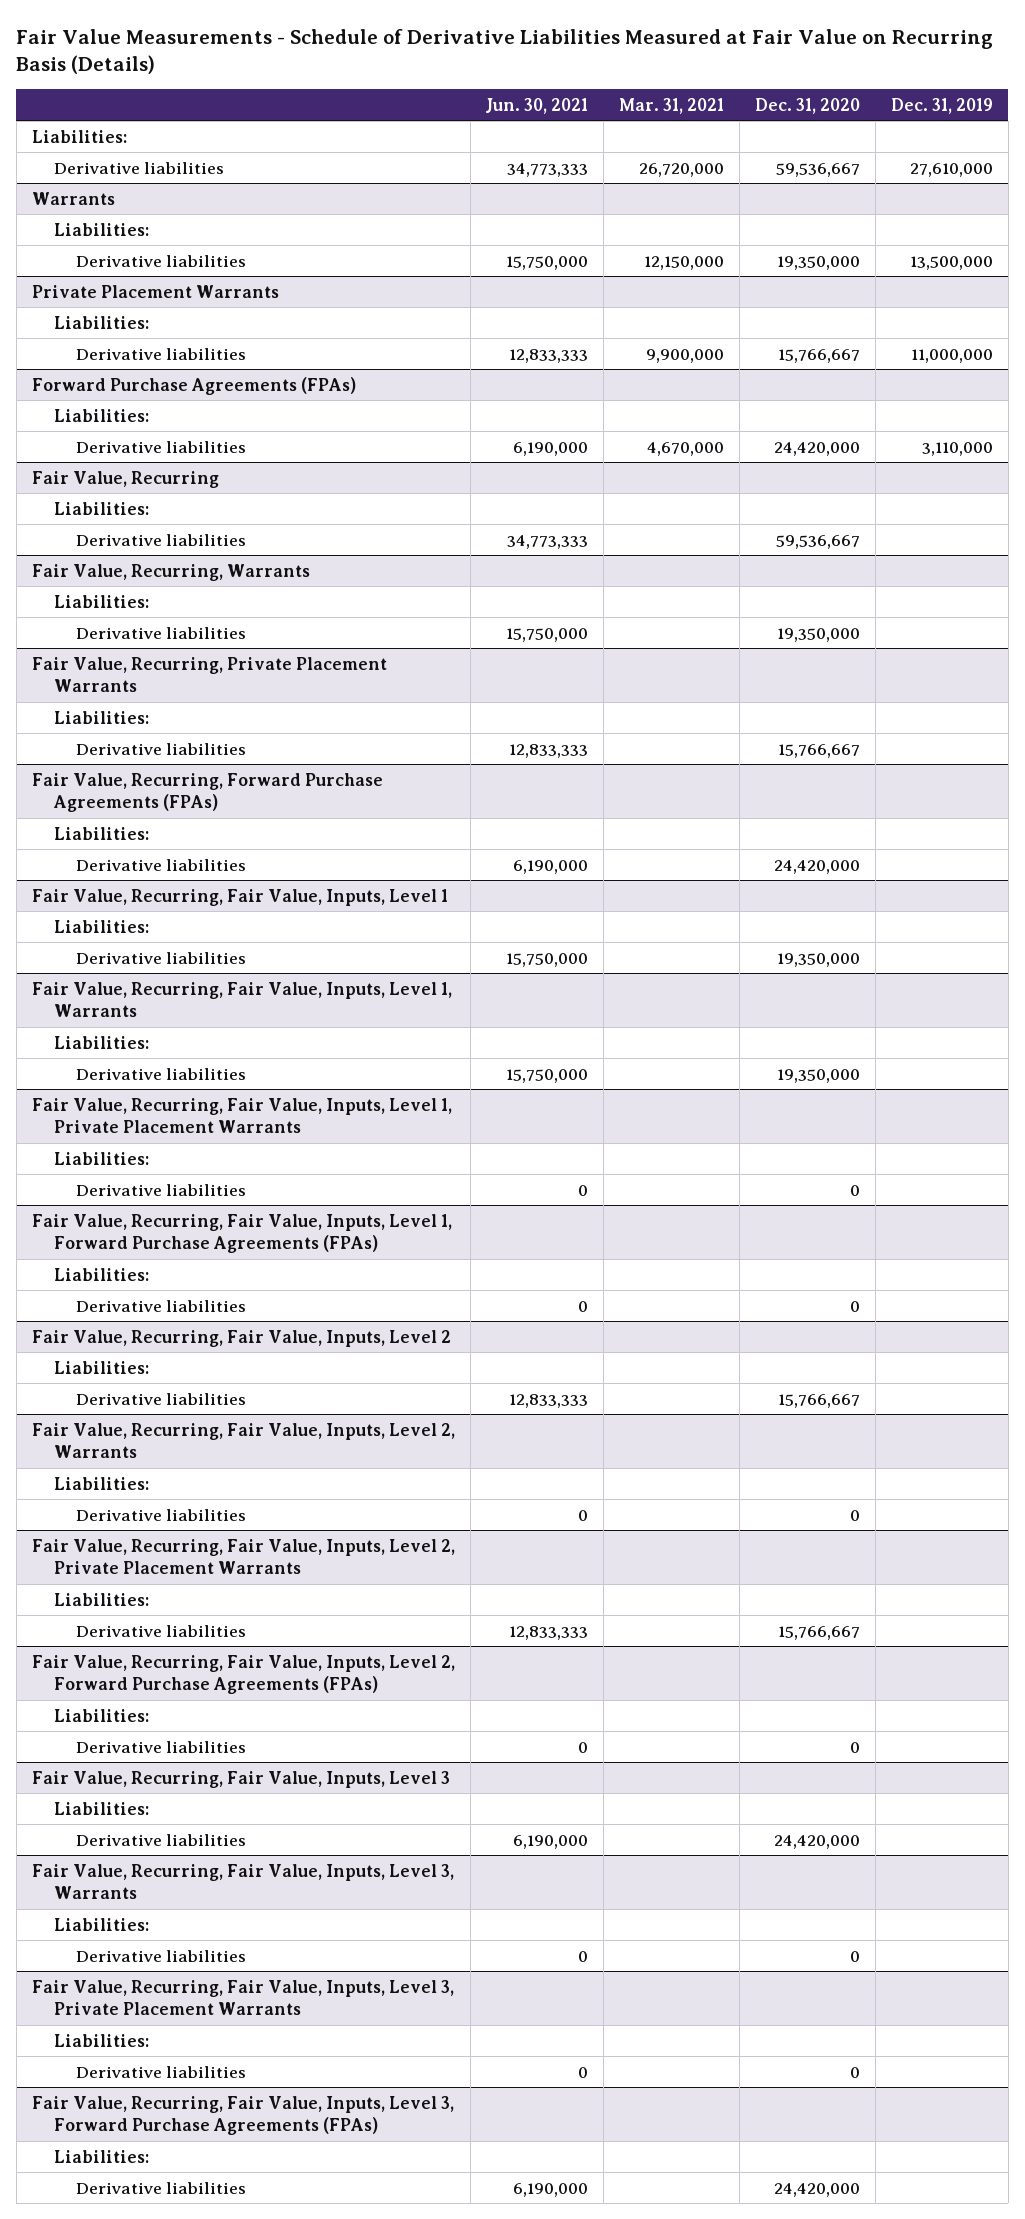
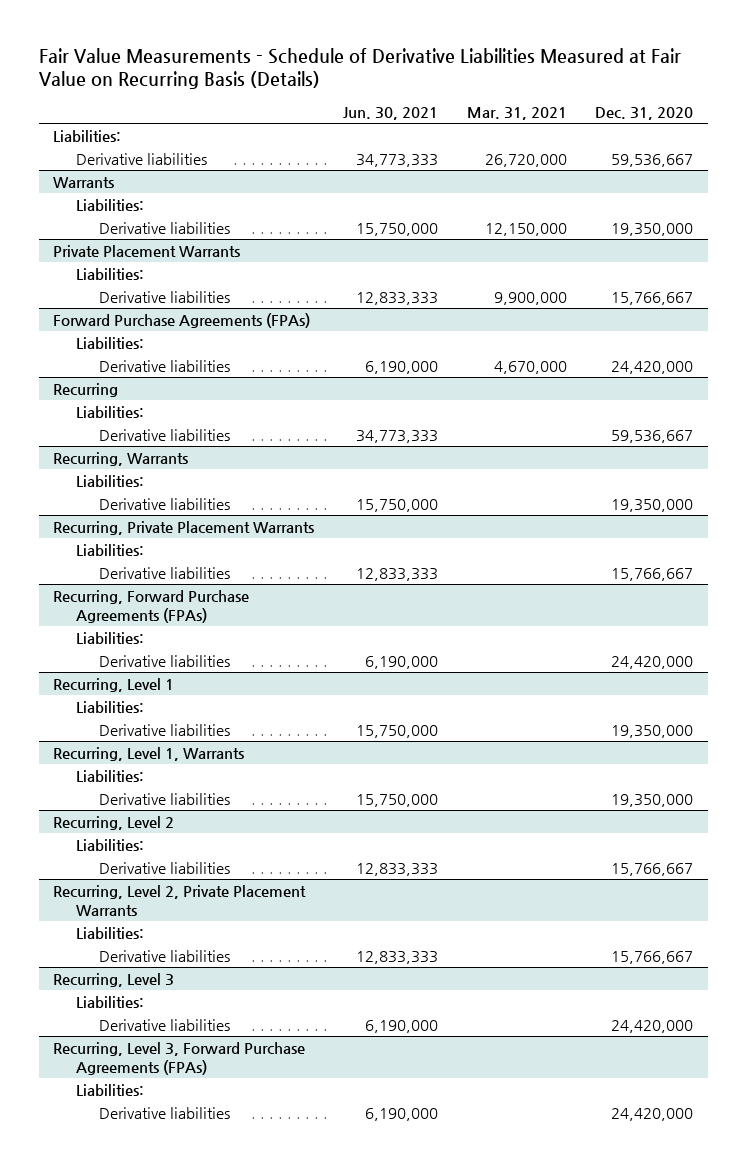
- | Jun. 30, 2021 | Mar. 31, 2021 | Dec. 31, 2020 | Dec. 31, 2019
+ | Jun. 30, 2021 | Mar. 31, 2021 | Dec. 31, 2020
- Fair Value, Recurring
+ Recurring
- Fair Value, Recurring, Warrants
+ Recurring, Warrants
- Fair Value, Recurring, Private Placement Warrants
+ Recurring, Private Placement Warrants
- Fair Value, Recurring, Forward Purchase Agreements (FPAs)
+ Recurring, Forward Purchase Agreements (FPAs)
- Fair Value, Recurring, Fair Value, Inputs, Level 1
+ Recurring, Level 1
- Fair Value, Recurring, Fair Value, Inputs, Level 1, Warrants
+ Recurring, Level 1, Warrants
- Fair Value, Recurring, Fair Value, Inputs, Level 1, Private Placement Warrants
- Liabilities:
- Derivative liabilities | 0 | | 0 |
- Fair Value, Recurring, Fair Value, Inputs, Level 1, Forward Purchase Agreements (FPAs)
- Liabilities:
- Derivative liabilities | 0 | | 0 |
- Fair Value, Recurring, Fair Value, Inputs, Level 2
+ Recurring, Level 2
- Fair Value, Recurring, Fair Value, Inputs, Level 2, Warrants
- Liabilities:
- Derivative liabilities | 0 | | 0 |
- Fair Value, Recurring, Fair Value, Inputs, Level 2, Private Placement Warrants
+ Recurring, Level 2, Private Placement Warrants
- Fair Value, Recurring, Fair Value, Inputs, Level 2, Forward Purchase Agreements (FPAs)
- Liabilities:
- Derivative liabilities | 0 | | 0 |
- Fair Value, Recurring, Fair Value, Inputs, Level 3
+ Recurring, Level 3
- Fair Value, Recurring, Fair Value, Inputs, Level 3, Warrants
- Liabilities:
- Derivative liabilities | 0 | | 0 |
- Fair Value, Recurring, Fair Value, Inputs, Level 3, Private Placement Warrants
- Liabilities:
- Derivative liabilities | 0 | | 0 |
- Fair Value, Recurring, Fair Value, Inputs, Level 3, Forward Purchase Agreements (FPAs)
+ Recurring, Level 3, Forward Purchase Agreements (FPAs)

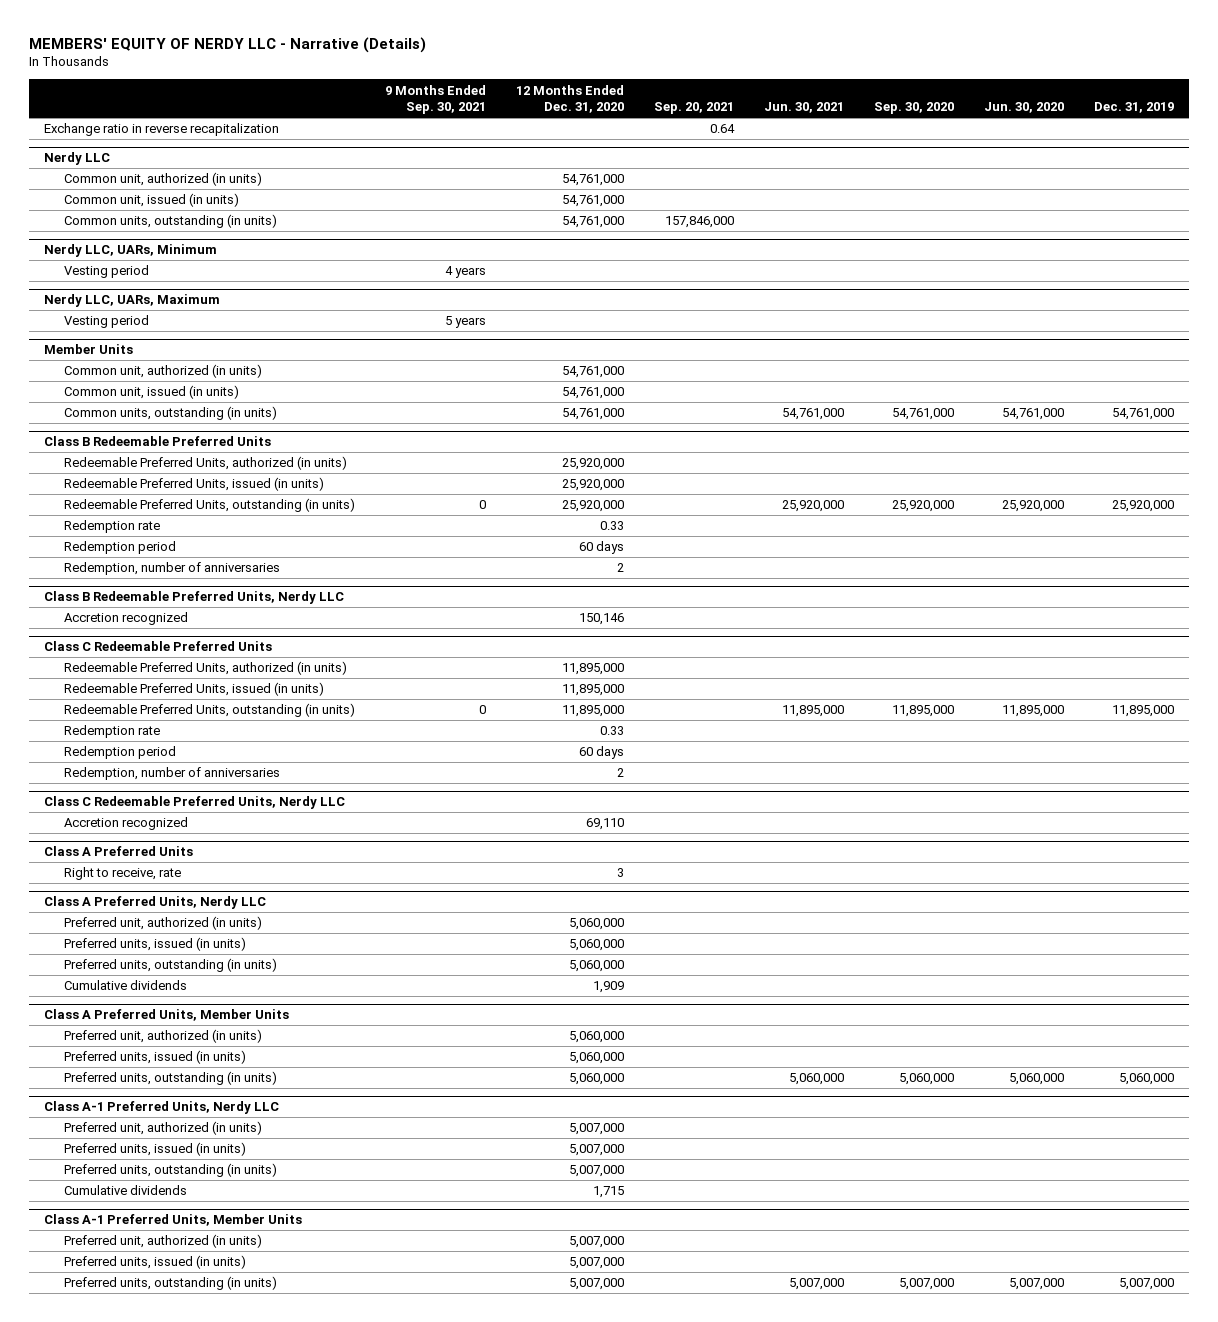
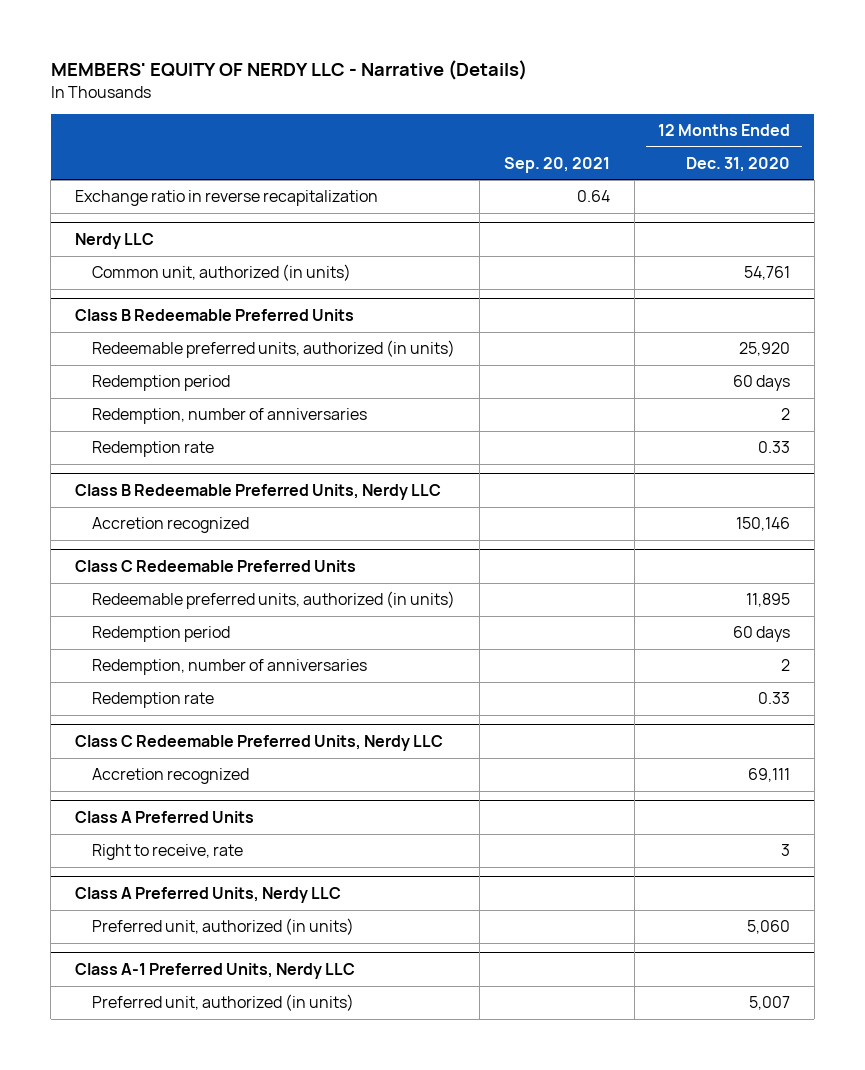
- | 9 Months Ended Sep. 30, 2021 | 12 Months Ended Dec. 31, 2020 | Sep. 20, 2021 | Jun. 30, 2021 | Sep. 30, 2020 | Jun. 30, 2020 | Dec. 31, 2019
+ | Sep. 20, 2021 | 12 Months Ended Dec. 31, 2020
@ Nerdy LLC
- Common unit, authorized (in units) | | 54,761,000 | | | | |
- Common unit, issued (in units) | | 54,761,000 | | | | |
- Common units, outstanding (in units) | | 54,761,000 | 157,846,000 | | | |
- Nerdy LLC, UARs, Minimum
- Vesting period | 4 years | | | | | |
- Nerdy LLC, UARs, Maximum
- Vesting period | 5 years | | | | | |
- Member Units
- Common unit, authorized (in units) | | 54,761,000 | | | | |
- Common unit, issued (in units) | | 54,761,000 | | | | |
- Common units, outstanding (in units) | | 54,761,000 | | 54,761,000 | 54,761,000 | 54,761,000 | 54,761,000
@ Nerdy LLC
+ Common unit, authorized (in units) | | 54,761
@ Class B Redeemable Preferred Units
- Redeemable Preferred Units, authorized (in units) | | 25,920,000 | | | | |
- Redeemable Preferred Units, issued (in units) | | 25,920,000 | | | | |
- Redeemable Preferred Units, outstanding (in units) | 0 | 25,920,000 | | 25,920,000 | 25,920,000 | 25,920,000 | 25,920,000
+ Redeemable preferred units, authorized (in units) | | 25,920
moved down: Redemption rate | | 0.33
@ Class C Redeemable Preferred Units
- Redeemable Preferred Units, authorized (in units) | | 11,895,000 | | | | |
- Redeemable Preferred Units, issued (in units) | | 11,895,000 | | | | |
- Redeemable Preferred Units, outstanding (in units) | 0 | 11,895,000 | | 11,895,000 | 11,895,000 | 11,895,000 | 11,895,000
+ Redeemable preferred units, authorized (in units) | | 11,895
moved down: Redemption rate | | 0.33
@ Class C Redeemable Preferred Units, Nerdy LLC
- Accretion recognized | | 69,110 | | | | |
+ Accretion recognized | | 69,111
@ Class A Preferred Units, Nerdy LLC
- Preferred unit, authorized (in units) | | 5,060,000 | | | | |
- Preferred units, issued (in units) | | 5,060,000 | | | | |
- Preferred units, outstanding (in units) | | 5,060,000 | | | | |
- Cumulative dividends | | 1,909 | | | | |
- Class A Preferred Units, Member Units
- Preferred unit, authorized (in units) | | 5,060,000 | | | | |
- Preferred units, issued (in units) | | 5,060,000 | | | | |
- Preferred units, outstanding (in units) | | 5,060,000 | | 5,060,000 | 5,060,000 | 5,060,000 | 5,060,000
@ Class A Preferred Units, Nerdy LLC
+ Preferred unit, authorized (in units) | | 5,060
@ Class A-1 Preferred Units, Nerdy LLC
- Preferred unit, authorized (in units) | | 5,007,000 | | | | |
- Preferred units, issued (in units) | | 5,007,000 | | | | |
- Preferred units, outstanding (in units) | | 5,007,000 | | | | |
- Cumulative dividends | | 1,715 | | | | |
- Class A-1 Preferred Units, Member Units
- Preferred unit, authorized (in units) | | 5,007,000 | | | | |
- Preferred units, issued (in units) | | 5,007,000 | | | | |
- Preferred units, outstanding (in units) | | 5,007,000 | | 5,007,000 | 5,007,000 | 5,007,000 | 5,007,000
@ Class A-1 Preferred Units, Nerdy LLC
+ Preferred unit, authorized (in units) | | 5,007

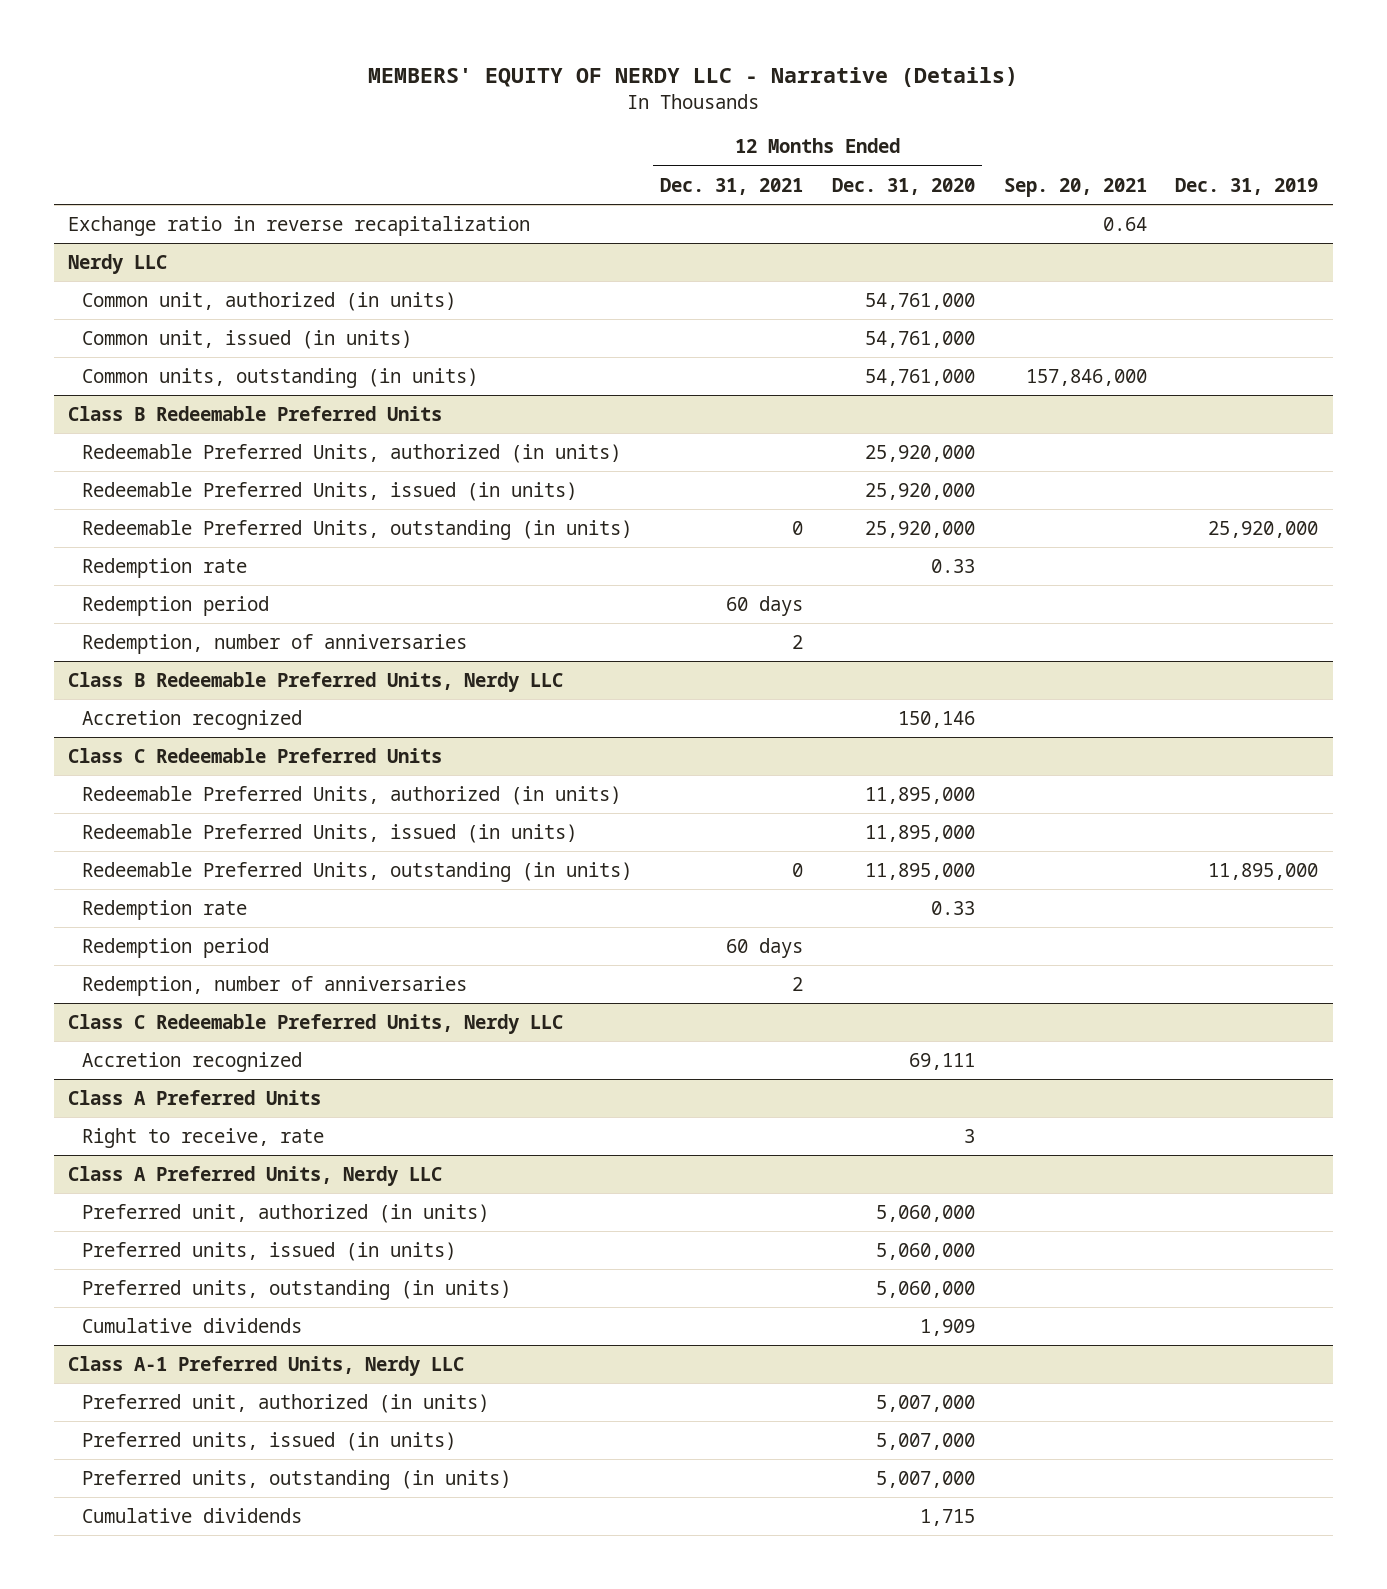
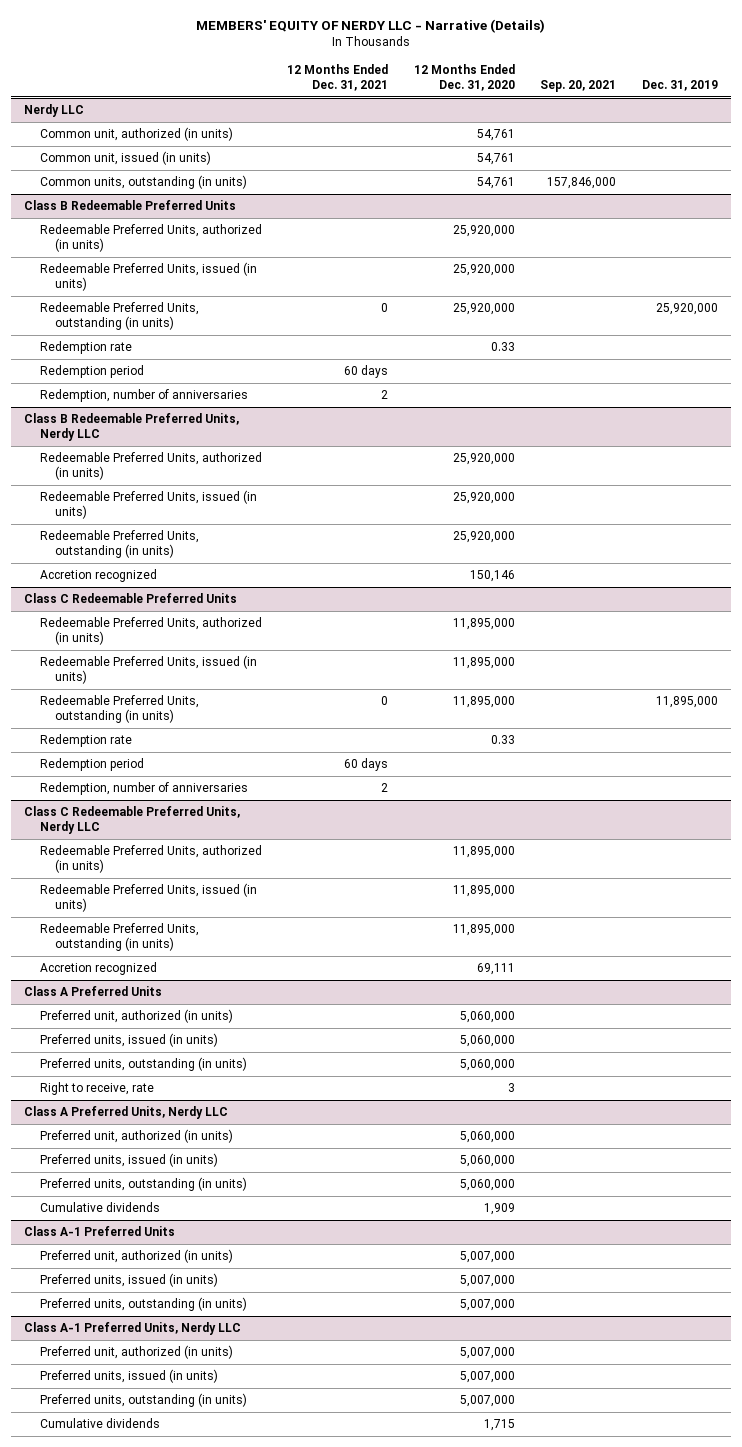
- Exchange ratio in reverse recapitalization | | | 0.64 |
@ Nerdy LLC
- Common unit, authorized (in units) | | 54,761,000 | |
- Common unit, issued (in units) | | 54,761,000 | |
- Common units, outstanding (in units) | | 54,761,000 | 157,846,000 |
+ Common unit, authorized (in units) | | 54,761 | |
+ Common unit, issued (in units) | | 54,761 | |
+ Common units, outstanding (in units) | | 54,761 | 157,846,000 |
@ Class B Redeemable Preferred Units, Nerdy LLC
+ Redeemable Preferred Units, authorized (in units) | | 25,920,000 | |
+ Redeemable Preferred Units, issued (in units) | | 25,920,000 | |
+ Redeemable Preferred Units, outstanding (in units) | | 25,920,000 | |
@ Class C Redeemable Preferred Units, Nerdy LLC
+ Redeemable Preferred Units, authorized (in units) | | 11,895,000 | |
+ Redeemable Preferred Units, issued (in units) | | 11,895,000 | |
+ Redeemable Preferred Units, outstanding (in units) | | 11,895,000 | |
@ Class A Preferred Units
+ Preferred unit, authorized (in units) | | 5,060,000 | |
+ Preferred units, issued (in units) | | 5,060,000 | |
+ Preferred units, outstanding (in units) | | 5,060,000 | |
+ Class A-1 Preferred Units
+ Preferred unit, authorized (in units) | | 5,007,000 | |
+ Preferred units, issued (in units) | | 5,007,000 | |
+ Preferred units, outstanding (in units) | | 5,007,000 | |

